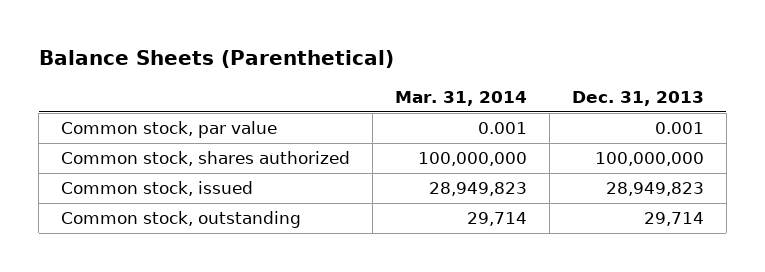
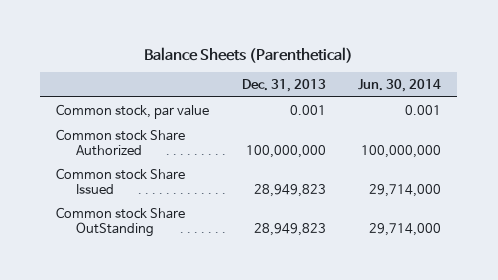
- | Mar. 31, 2014 | Dec. 31, 2013
+ | Dec. 31, 2013 | Jun. 30, 2014
- Common stock, shares authorized | 100,000,000 | 100,000,000
- Common stock, issued | 28,949,823 | 28,949,823
- Common stock, outstanding | 29,714 | 29,714
+ Common stock Share Authorized | 100,000,000 | 100,000,000
+ Common stock Share Issued | 28,949,823 | 29,714,000
+ Common stock Share OutStanding | 28,949,823 | 29,714,000

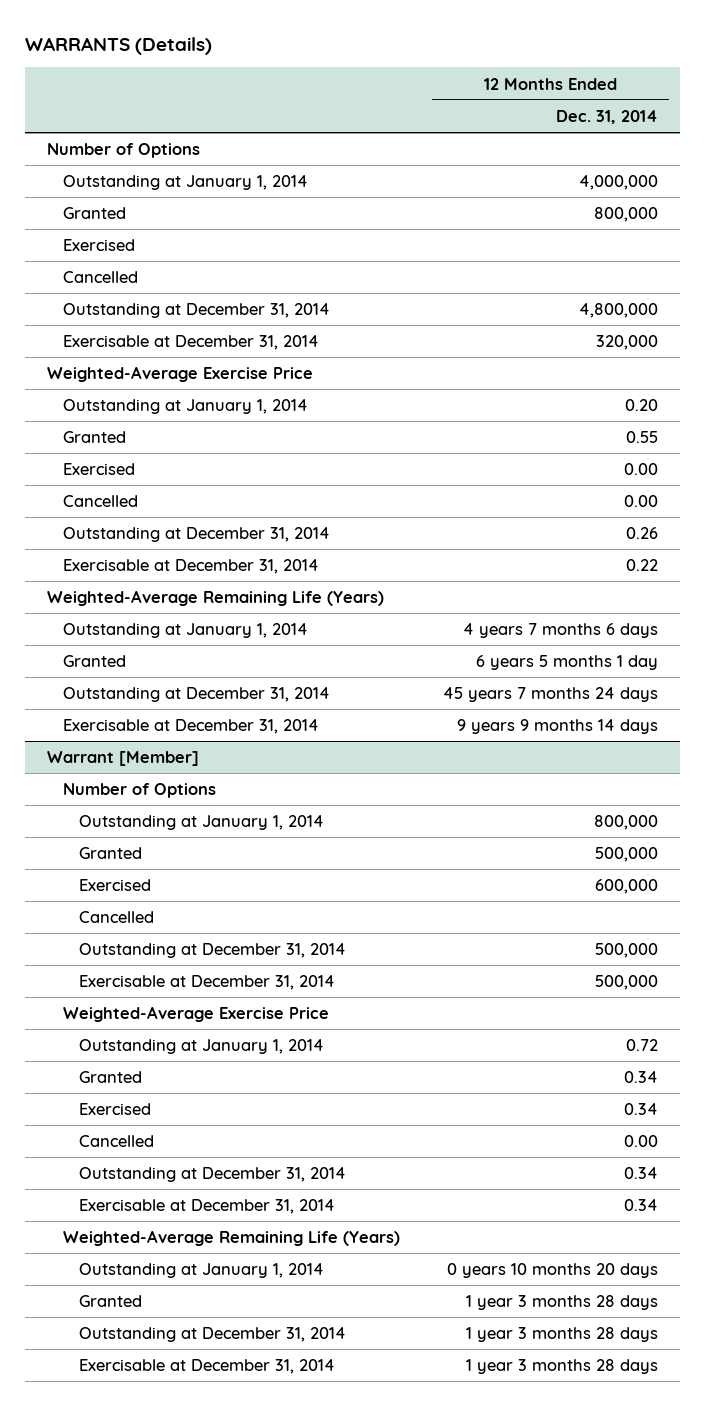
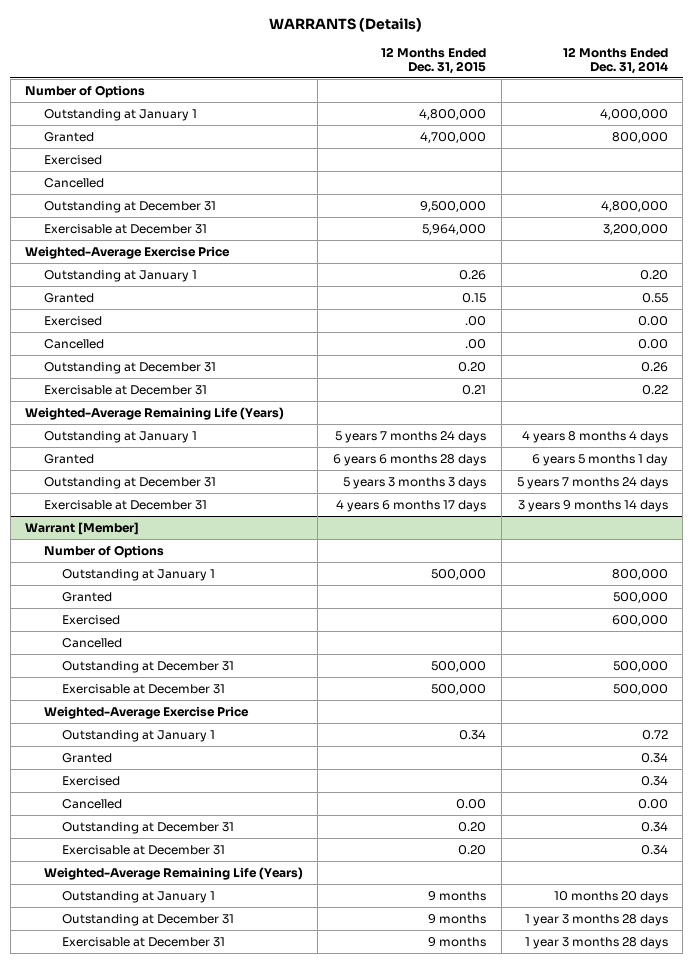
- | 12 Months Ended Dec. 31, 2014
+ | 12 Months Ended Dec. 31, 2015 | 12 Months Ended Dec. 31, 2014
- Outstanding at January 1, 2014 | 4,000,000
+ Outstanding at January 1 | 4,800,000 | 4,000,000
- Outstanding at December 31, 2014 | 4,800,000
- Exercisable at December 31, 2014 | 320,000
+ Outstanding at December 31 | 9,500,000 | 4,800,000
+ Exercisable at December 31 | 5,964,000 | 3,200,000
- Outstanding at January 1, 2014 | 0.20
+ Outstanding at January 1 | 0.26 | 0.20
- Outstanding at December 31, 2014 | 0.26
- Exercisable at December 31, 2014 | 0.22
+ Outstanding at December 31 | 0.20 | 0.26
+ Exercisable at December 31 | 0.21 | 0.22
- Outstanding at January 1, 2014 | 4 years 7 months 6 days
+ Outstanding at January 1 | 5 years 7 months 24 days | 4 years 8 months 4 days
- Outstanding at December 31, 2014 | 45 years 7 months 24 days
- Exercisable at December 31, 2014 | 9 years 9 months 14 days
+ Outstanding at December 31 | 5 years 3 months 3 days | 5 years 7 months 24 days
+ Exercisable at December 31 | 4 years 6 months 17 days | 3 years 9 months 14 days
@ Warrant [Member]
- Outstanding at January 1, 2014 | 800,000
+ Outstanding at January 1 | 500,000 | 800,000
- Outstanding at December 31, 2014 | 500,000
- Exercisable at December 31, 2014 | 500,000
+ Outstanding at December 31 | 500,000 | 500,000
+ Exercisable at December 31 | 500,000 | 500,000
- Outstanding at January 1, 2014 | 0.72
+ Outstanding at January 1 | 0.34 | 0.72
- Outstanding at December 31, 2014 | 0.34
- Exercisable at December 31, 2014 | 0.34
+ Outstanding at December 31 | 0.20 | 0.34
+ Exercisable at December 31 | 0.20 | 0.34
- Outstanding at January 1, 2014 | 0 years 10 months 20 days
- Granted | 1 year 3 months 28 days
- Outstanding at December 31, 2014 | 1 year 3 months 28 days
- Exercisable at December 31, 2014 | 1 year 3 months 28 days
+ Outstanding at January 1 | 9 months | 10 months 20 days
+ Outstanding at December 31 | 9 months | 1 year 3 months 28 days
+ Exercisable at December 31 | 9 months | 1 year 3 months 28 days

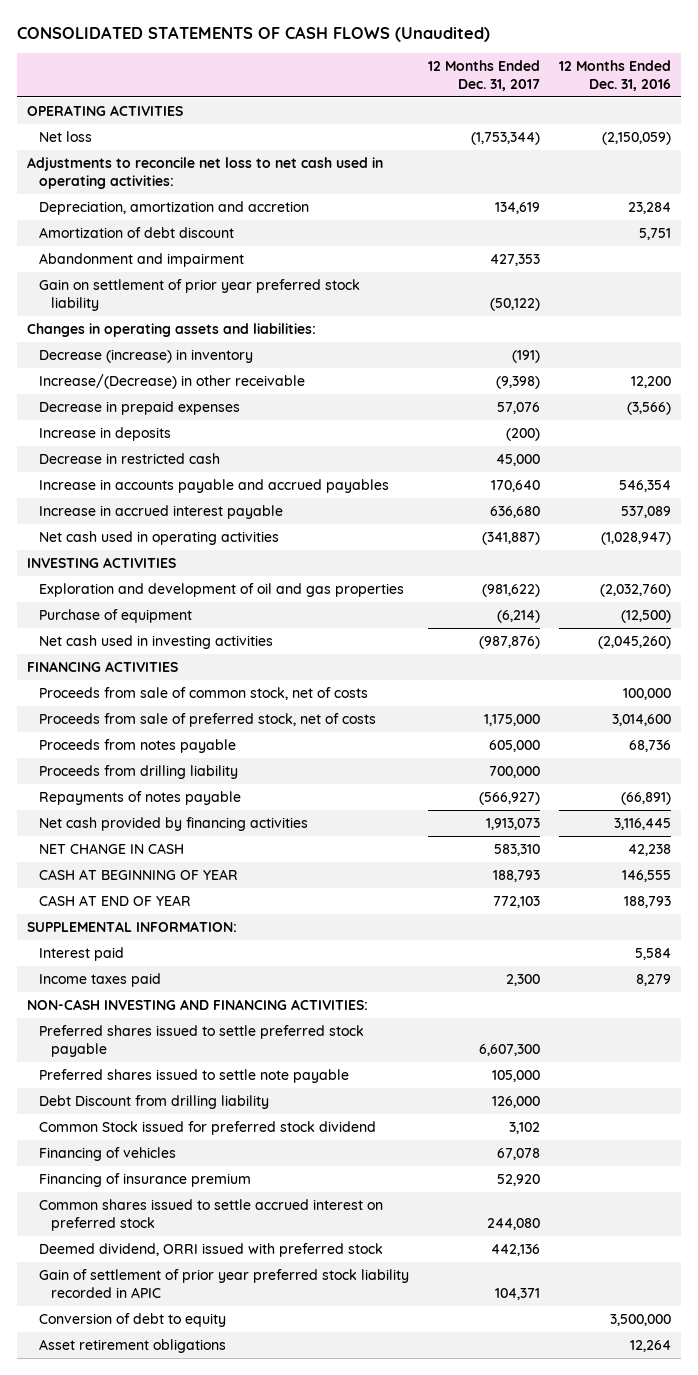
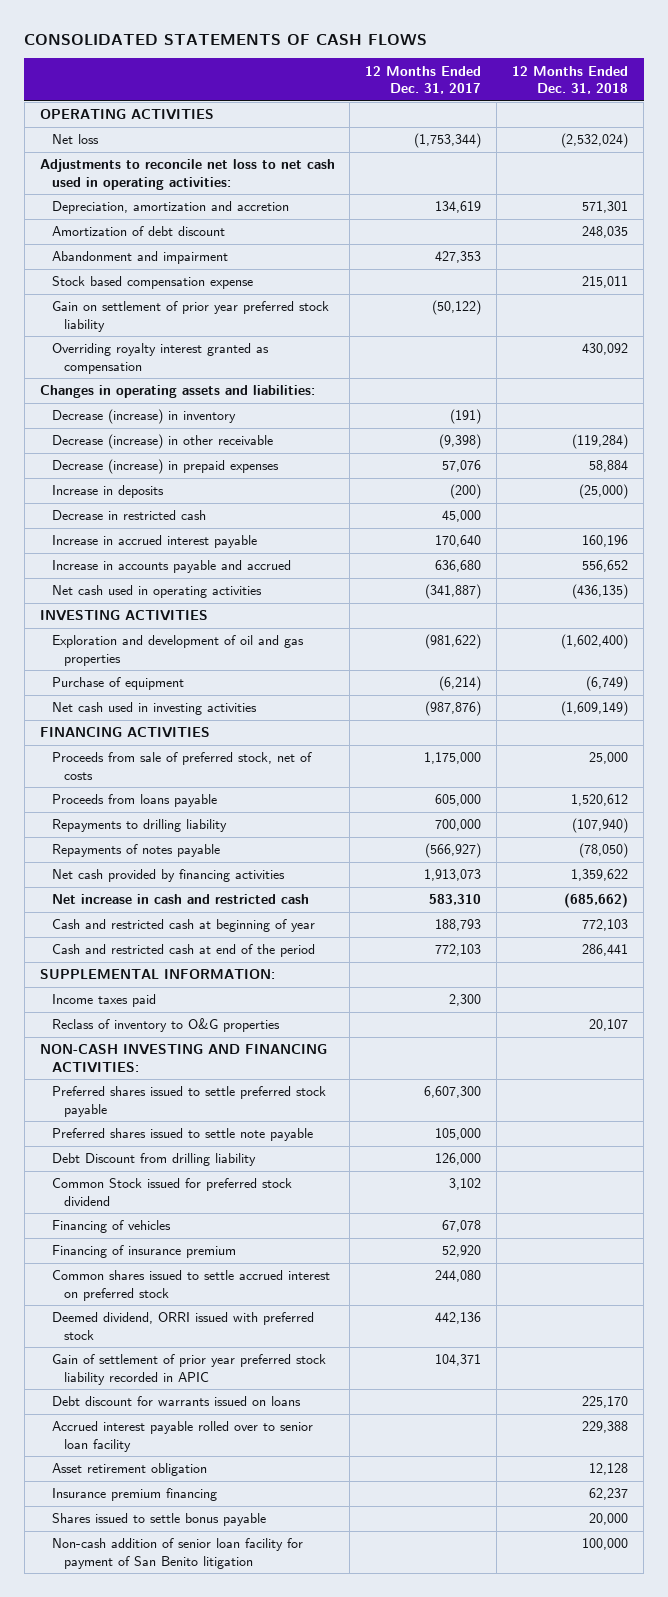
- CONSOLIDATED STATEMENTS OF CASH FLOWS (Unaudited)
+ CONSOLIDATED STATEMENTS OF CASH FLOWS
- | 12 Months Ended Dec. 31, 2017 | 12 Months Ended Dec. 31, 2016
+ | 12 Months Ended Dec. 31, 2017 | 12 Months Ended Dec. 31, 2018
+ Stock based compensation expense | | 215,011
+ Overriding royalty interest granted as compensation | | 430,092
- Increase/(Decrease) in other receivable | (9,398) | 12,200
- Decrease in prepaid expenses | 57,076 | (3,566)
+ Decrease (increase) in other receivable | (9,398) | (119,284)
+ Decrease (increase) in prepaid expenses | 57,076 | 58,884
- Increase in accounts payable and accrued payables | 170,640 | 546,354
- Increase in accrued interest payable | 636,680 | 537,089
+ Increase in accrued interest payable | 170,640 | 160,196
+ Increase in accounts payable and accrued | 636,680 | 556,652
- Proceeds from sale of common stock, net of costs | | 100,000
- Proceeds from notes payable | 605,000 | 68,736
- Proceeds from drilling liability | 700,000 |
+ Proceeds from loans payable | 605,000 | 1,520,612
+ Repayments to drilling liability | 700,000 | (107,940)
- NET CHANGE IN CASH | 583,310 | 42,238
- CASH AT BEGINNING OF YEAR | 188,793 | 146,555
- CASH AT END OF YEAR | 772,103 | 188,793
+ Net increase in cash and restricted cash | 583,310 | (685,662)
+ Cash and restricted cash at beginning of year | 188,793 | 772,103
+ Cash and restricted cash at end of the period | 772,103 | 286,441
- Interest paid | | 5,584
+ Reclass of inventory to O&G properties | | 20,107
- Conversion of debt to equity | | 3,500,000
- Asset retirement obligations | | 12,264
+ Debt discount for warrants issued on loans | | 225,170
+ Accrued interest payable rolled over to senior loan facility | | 229,388
+ Asset retirement obligation | | 12,128
+ Insurance premium financing | | 62,237
+ Shares issued to settle bonus payable | | 20,000
+ Non-cash addition of senior loan facility for payment of San Benito litigation | | 100,000

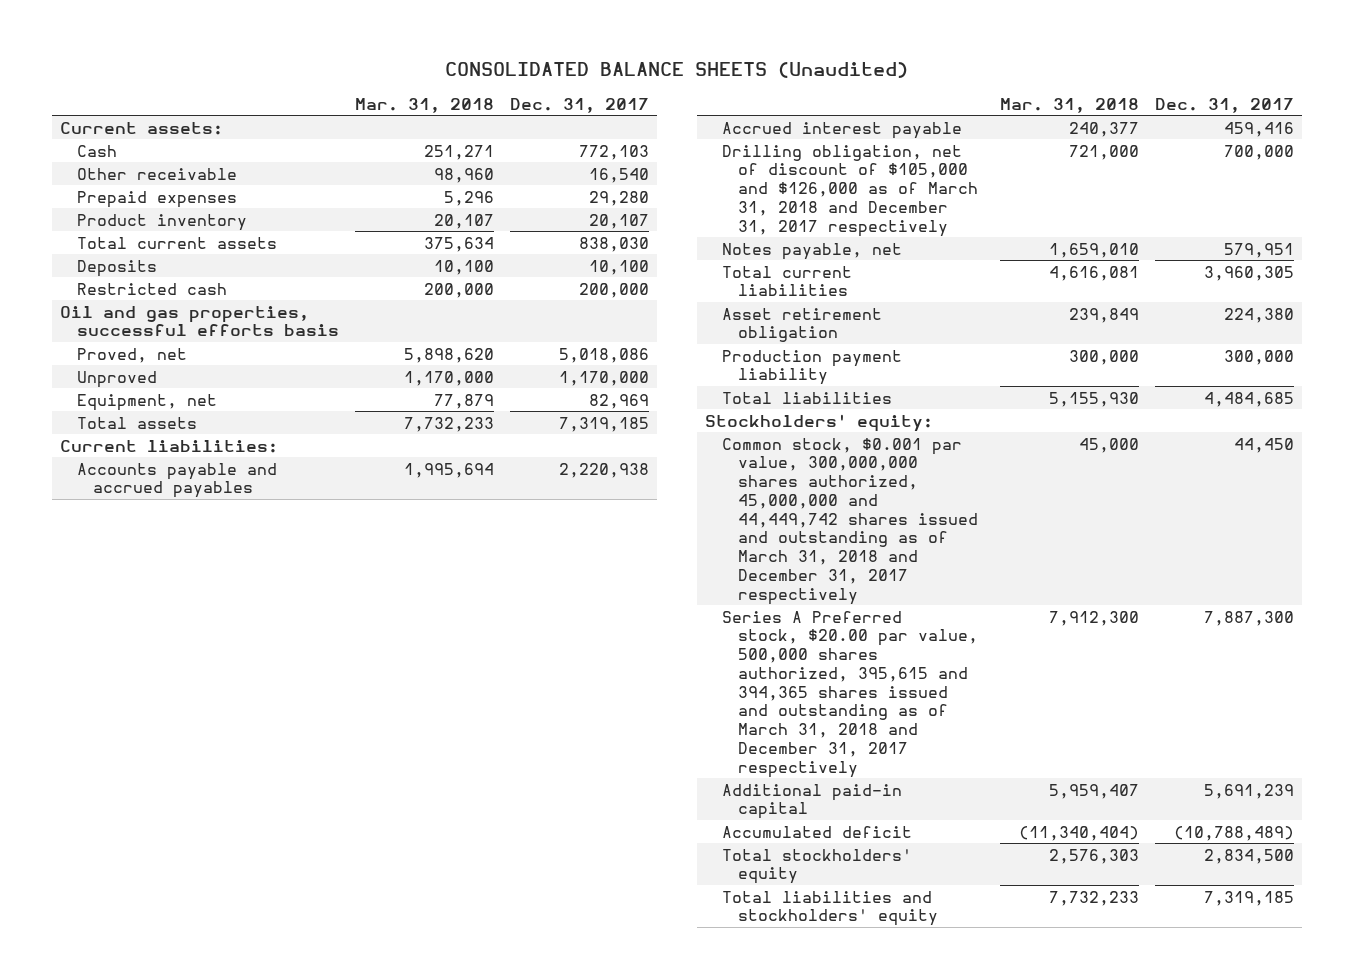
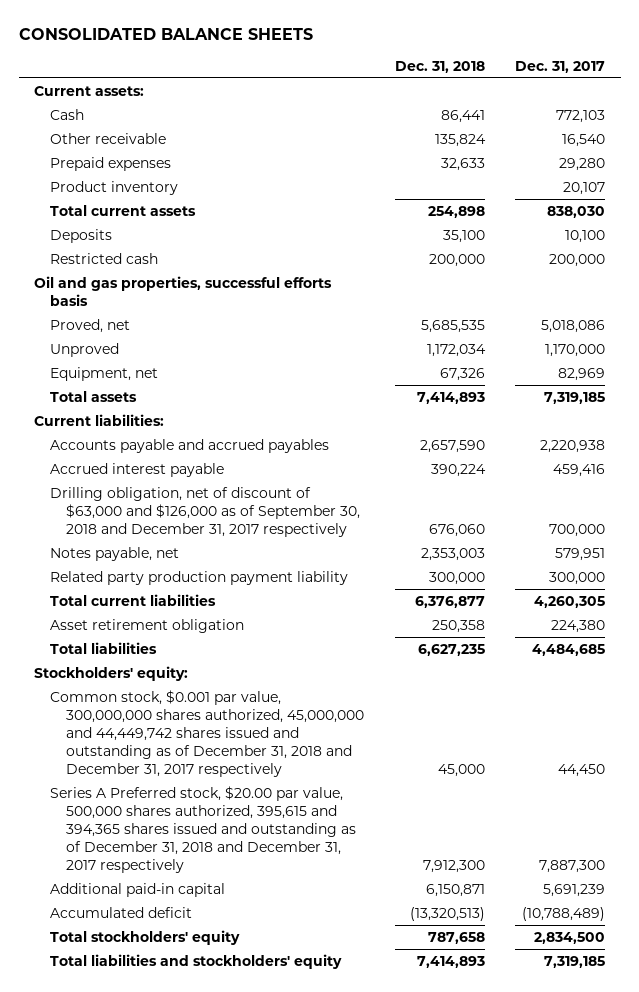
- CONSOLIDATED BALANCE SHEETS (Unaudited)
+ CONSOLIDATED BALANCE SHEETS
- | Mar. 31, 2018 | Dec. 31, 2017
+ | Dec. 31, 2018 | Dec. 31, 2017
- Drilling obligation, net of discount of $105,000 and $126,000 as of March 31, 2018 and December 31, 2017 respectively | 721,000 | 700,000
+ Drilling obligation, net of discount of $63,000 and $126,000 as of September 30, 2018 and December 31, 2017 respectively | 676,060 | 700,000
- Total current liabilities | 4,616,081 | 3,960,305
+ Related party production payment liability | 300,000 | 300,000
+ Total current liabilities | 6,376,877 | 4,260,305
- Production payment liability | 300,000 | 300,000
- Common stock, $0.001 par value, 300,000,000 shares authorized, 45,000,000 and 44,449,742 shares issued and outstanding as of March 31, 2018 and December 31, 2017 respectively | 45,000 | 44,450
- Series A Preferred stock, $20.00 par value, 500,000 shares authorized, 395,615 and 394,365 shares issued and outstanding as of March 31, 2018 and December 31, 2017 respectively | 7,912,300 | 7,887,300
+ Common stock, $0.001 par value, 300,000,000 shares authorized, 45,000,000 and 44,449,742 shares issued and outstanding as of December 31, 2018 and December 31, 2017 respectively | 45,000 | 44,450
+ Series A Preferred stock, $20.00 par value, 500,000 shares authorized, 395,615 and 394,365 shares issued and outstanding as of December 31, 2018 and December 31, 2017 respectively | 7,912,300 | 7,887,300

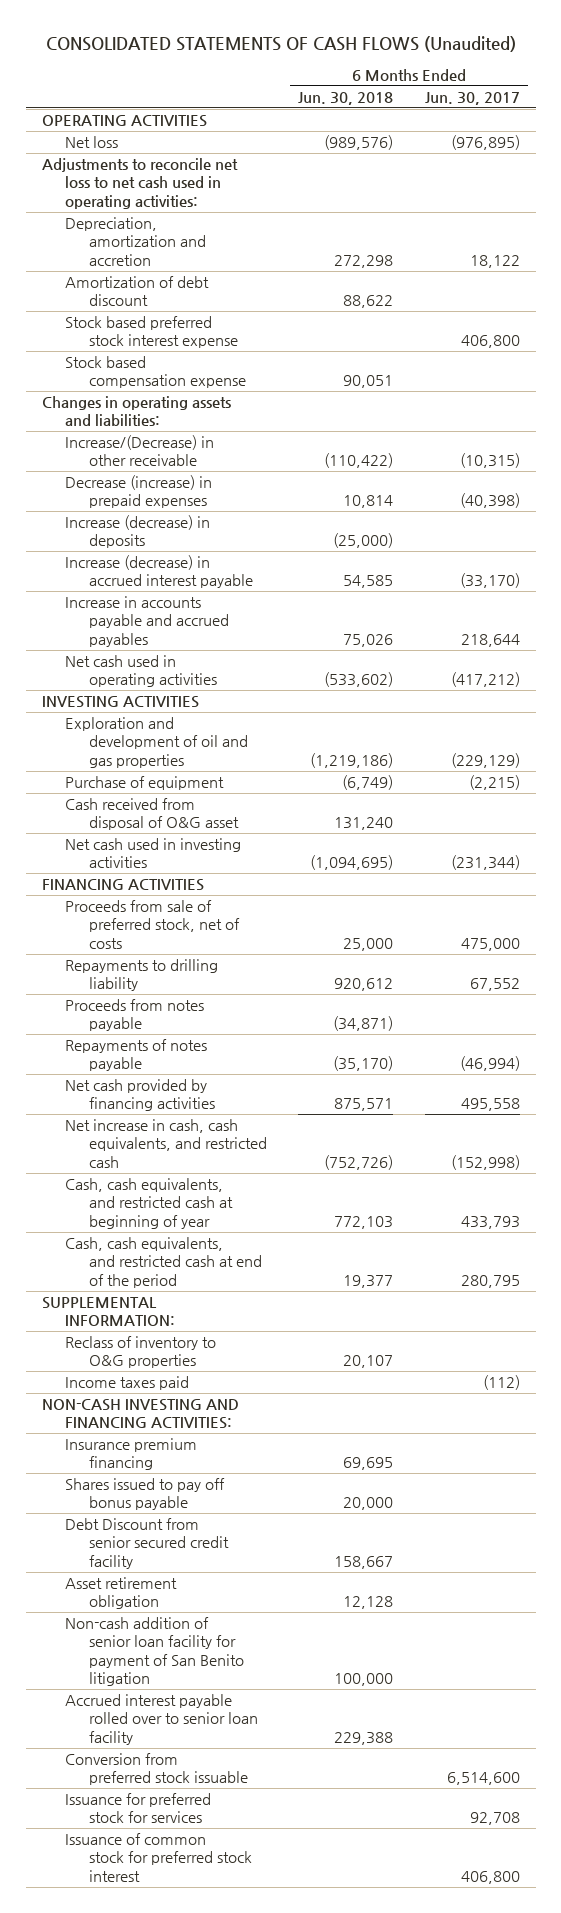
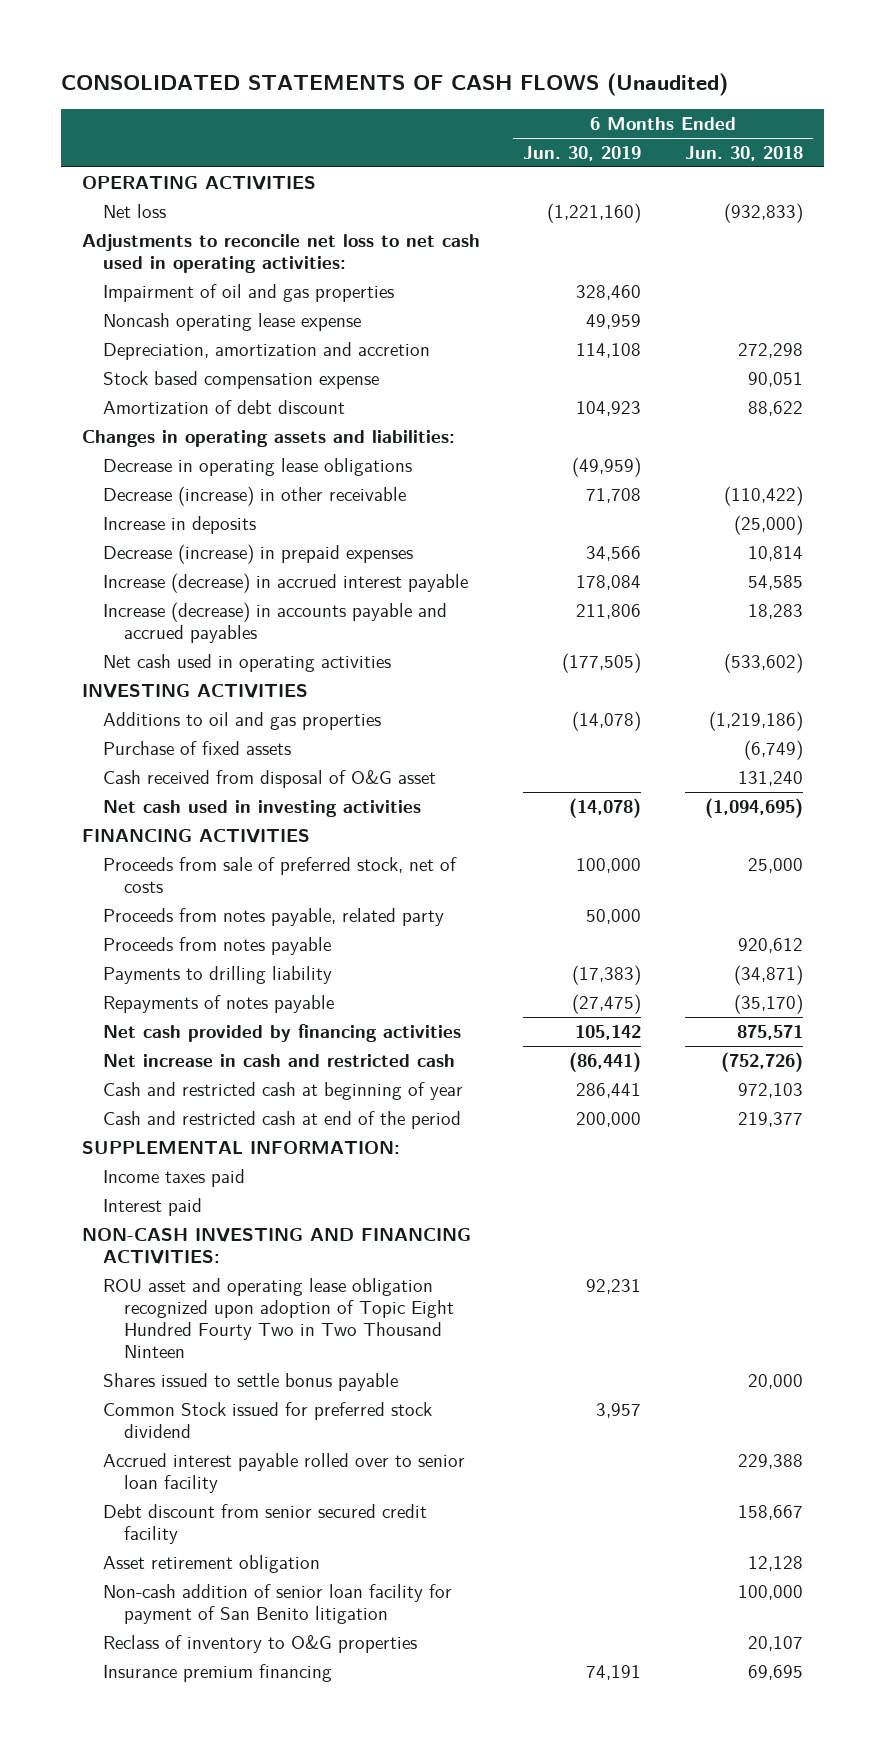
- | 6 Months Ended Jun. 30, 2018 | 6 Months Ended Jun. 30, 2017
+ | 6 Months Ended Jun. 30, 2019 | 6 Months Ended Jun. 30, 2018
- Net loss | (989,576) | (976,895)
+ Net loss | (1,221,160) | (932,833)
+ Impairment of oil and gas properties | 328,460 |
+ Noncash operating lease expense | 49,959 |
- Stock based preferred stock interest expense | | 406,800
moved down: Amortization of debt discount | 104,923 | 88,622
- Increase/(Decrease) in other receivable | (110,422) | (10,315)
+ Decrease in operating lease obligations | (49,959) |
+ Decrease (increase) in other receivable | 71,708 | (110,422)
+ Increase in deposits | | (25,000)
- Increase (decrease) in deposits | (25,000) |
- Increase in accounts payable and accrued payables | 75,026 | 218,644
+ Increase (decrease) in accounts payable and accrued payables | 211,806 | 18,283
- Exploration and development of oil and gas properties | (1,219,186) | (229,129)
- Purchase of equipment | (6,749) | (2,215)
+ Additions to oil and gas properties | (14,078) | (1,219,186)
+ Purchase of fixed assets | | (6,749)
- Repayments to drilling liability | 920,612 | 67,552
- Proceeds from notes payable | (34,871) |
+ Proceeds from notes payable, related party | 50,000 |
+ Proceeds from notes payable | | 920,612
+ Payments to drilling liability | (17,383) | (34,871)
- Net increase in cash, cash equivalents, and restricted cash | (752,726) | (152,998)
- Cash, cash equivalents, and restricted cash at beginning of year | 772,103 | 433,793
- Cash, cash equivalents, and restricted cash at end of the period | 19,377 | 280,795
+ Net increase in cash and restricted cash | (86,441) | (752,726)
+ Cash and restricted cash at beginning of year | 286,441 | 972,103
+ Cash and restricted cash at end of the period | 200,000 | 219,377
+ Interest paid
- Shares issued to pay off bonus payable | 20,000 |
- Debt Discount from senior secured credit facility | 158,667 |
+ ROU asset and operating lease obligation recognized upon adoption of Topic Eight Hundred Fourty Two in Two Thousand Ninteen | 92,231 |
+ Shares issued to settle bonus payable | | 20,000
+ Common Stock issued for preferred stock dividend | 3,957 |
moved up: Accrued interest payable rolled over to senior loan facility | | 229,388
+ Debt discount from senior secured credit facility | | 158,667
- Conversion from preferred stock issuable | | 6,514,600
- Issuance for preferred stock for services | | 92,708
- Issuance of common stock for preferred stock interest | | 406,800
moved down: Reclass of inventory to O&G properties | | 20,107
moved down: Insurance premium financing | 74,191 | 69,695

